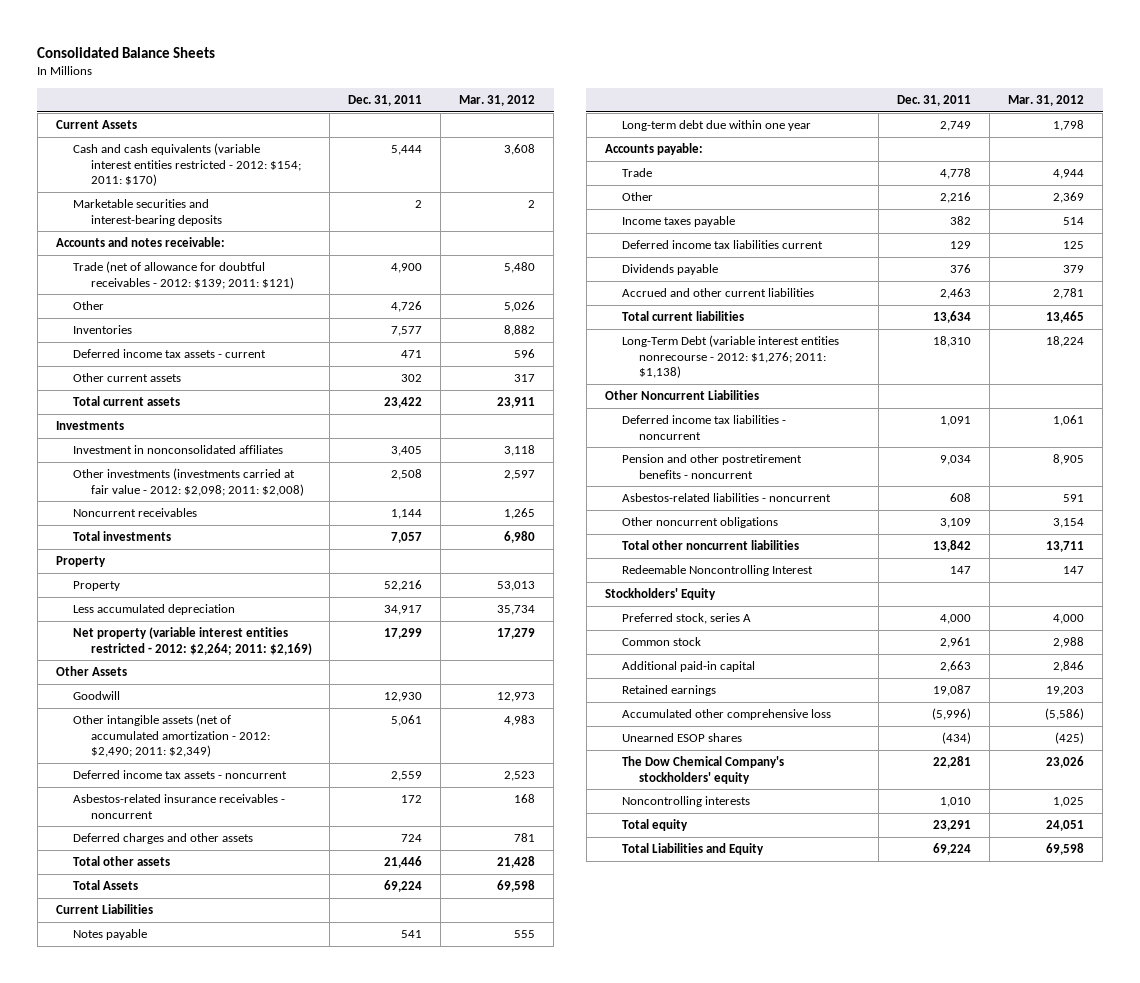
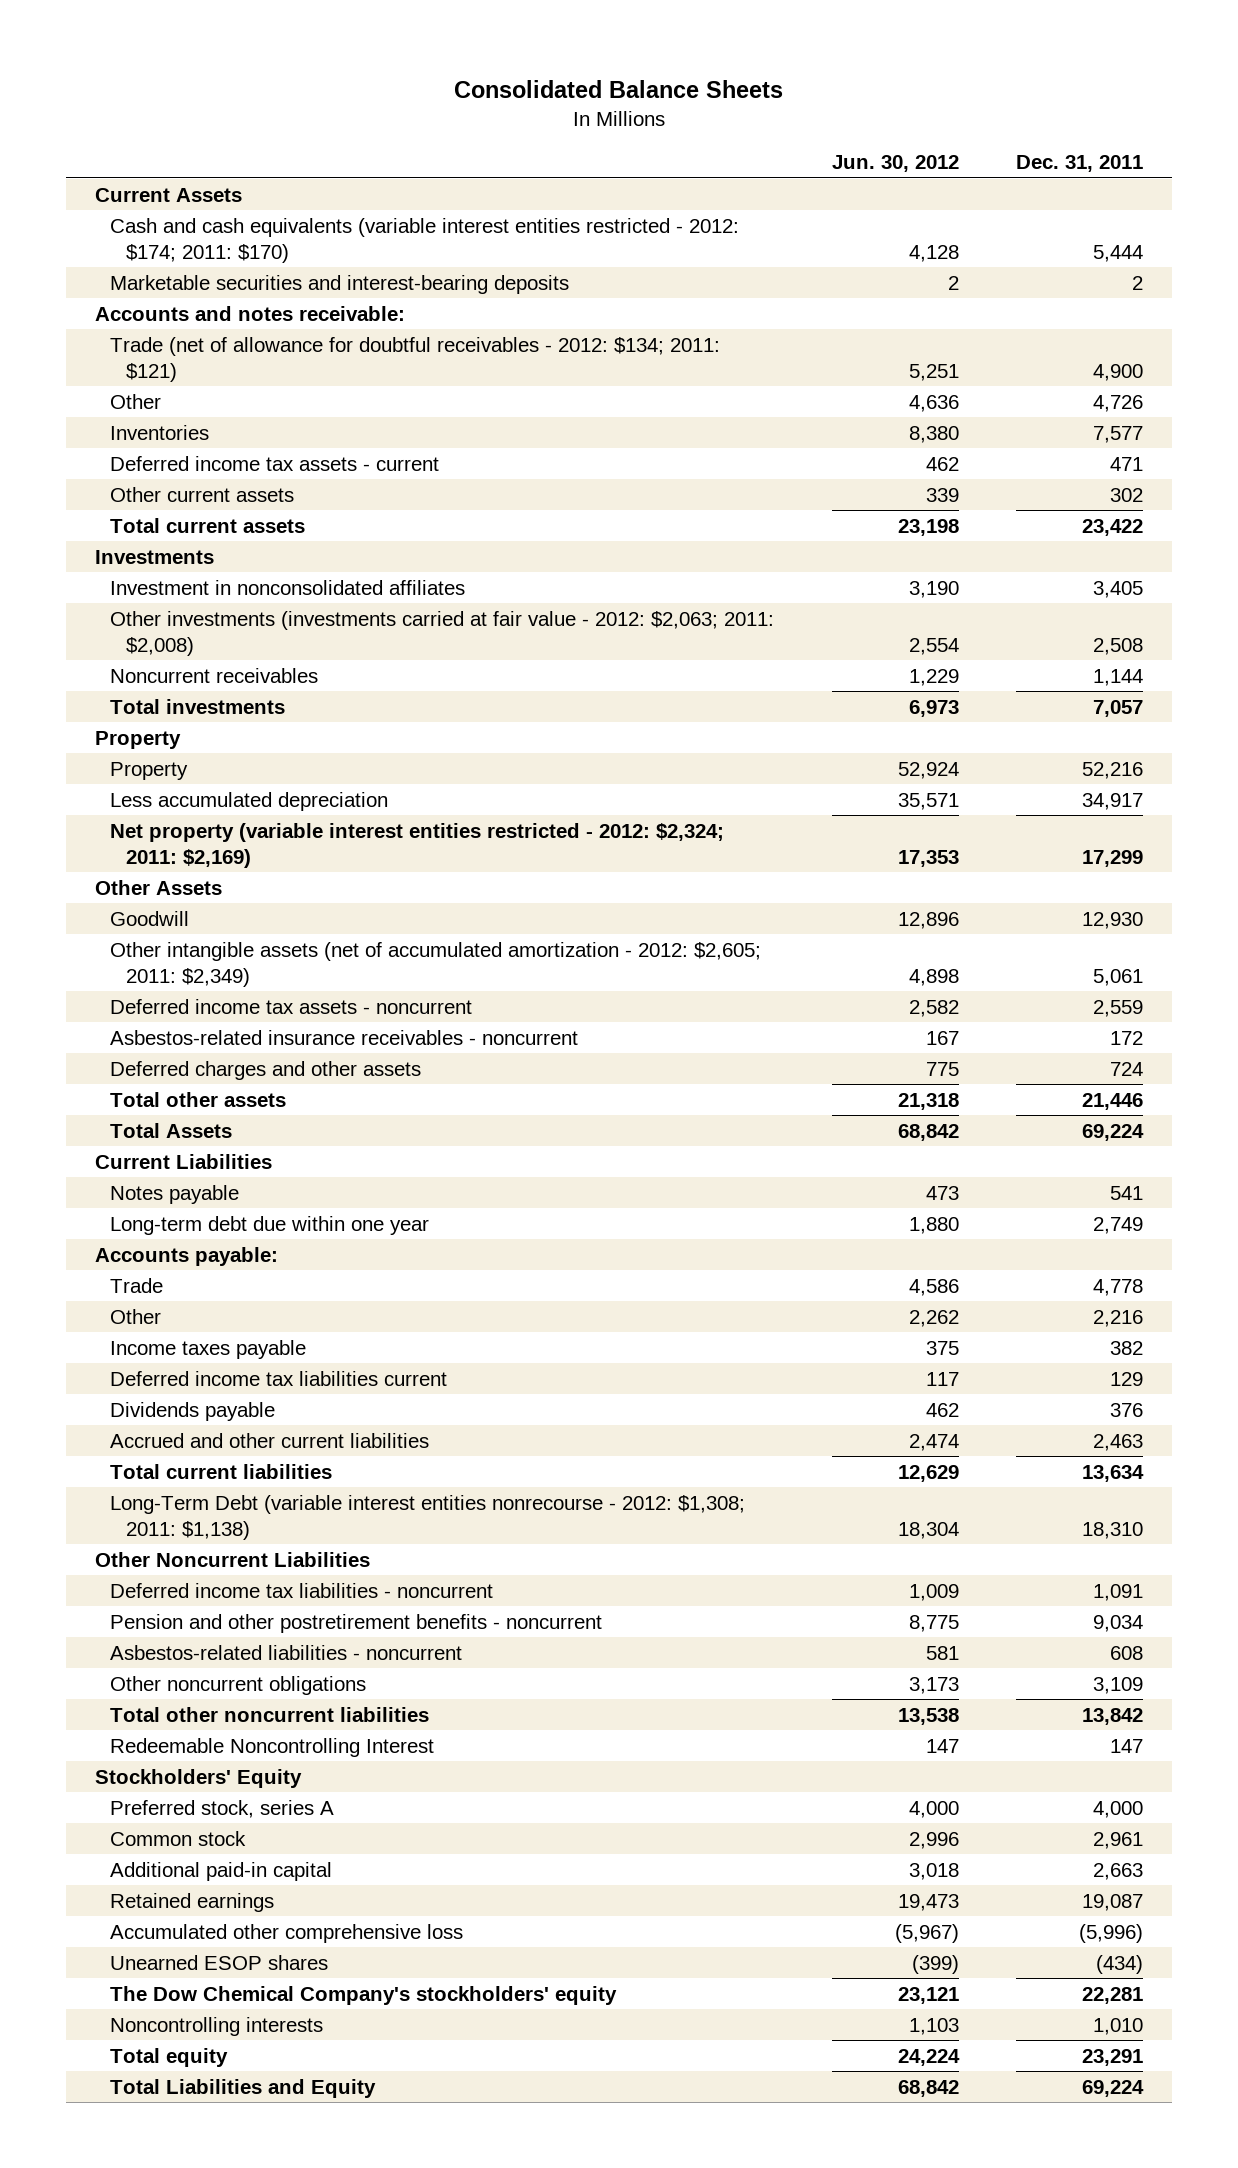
- | Dec. 31, 2011 | Mar. 31, 2012
+ | Jun. 30, 2012 | Dec. 31, 2011
- Cash and cash equivalents (variable interest entities restricted - 2012: $154; 2011: $170) | 5,444 | 3,608
+ Cash and cash equivalents (variable interest entities restricted - 2012: $174; 2011: $170) | 4,128 | 5,444
- Trade (net of allowance for doubtful receivables - 2012: $139; 2011: $121) | 4,900 | 5,480
+ Trade (net of allowance for doubtful receivables - 2012: $134; 2011: $121) | 5,251 | 4,900
- Other investments (investments carried at fair value - 2012: $2,098; 2011: $2,008) | 2,508 | 2,597
+ Other investments (investments carried at fair value - 2012: $2,063; 2011: $2,008) | 2,554 | 2,508
- Net property (variable interest entities restricted - 2012: $2,264; 2011: $2,169) | 17,299 | 17,279
+ Net property (variable interest entities restricted - 2012: $2,324; 2011: $2,169) | 17,353 | 17,299
- Other intangible assets (net of accumulated amortization - 2012: $2,490; 2011: $2,349) | 5,061 | 4,983
+ Other intangible assets (net of accumulated amortization - 2012: $2,605; 2011: $2,349) | 4,898 | 5,061
- Long-Term Debt (variable interest entities nonrecourse - 2012: $1,276; 2011: $1,138) | 18,310 | 18,224
+ Long-Term Debt (variable interest entities nonrecourse - 2012: $1,308; 2011: $1,138) | 18,304 | 18,310

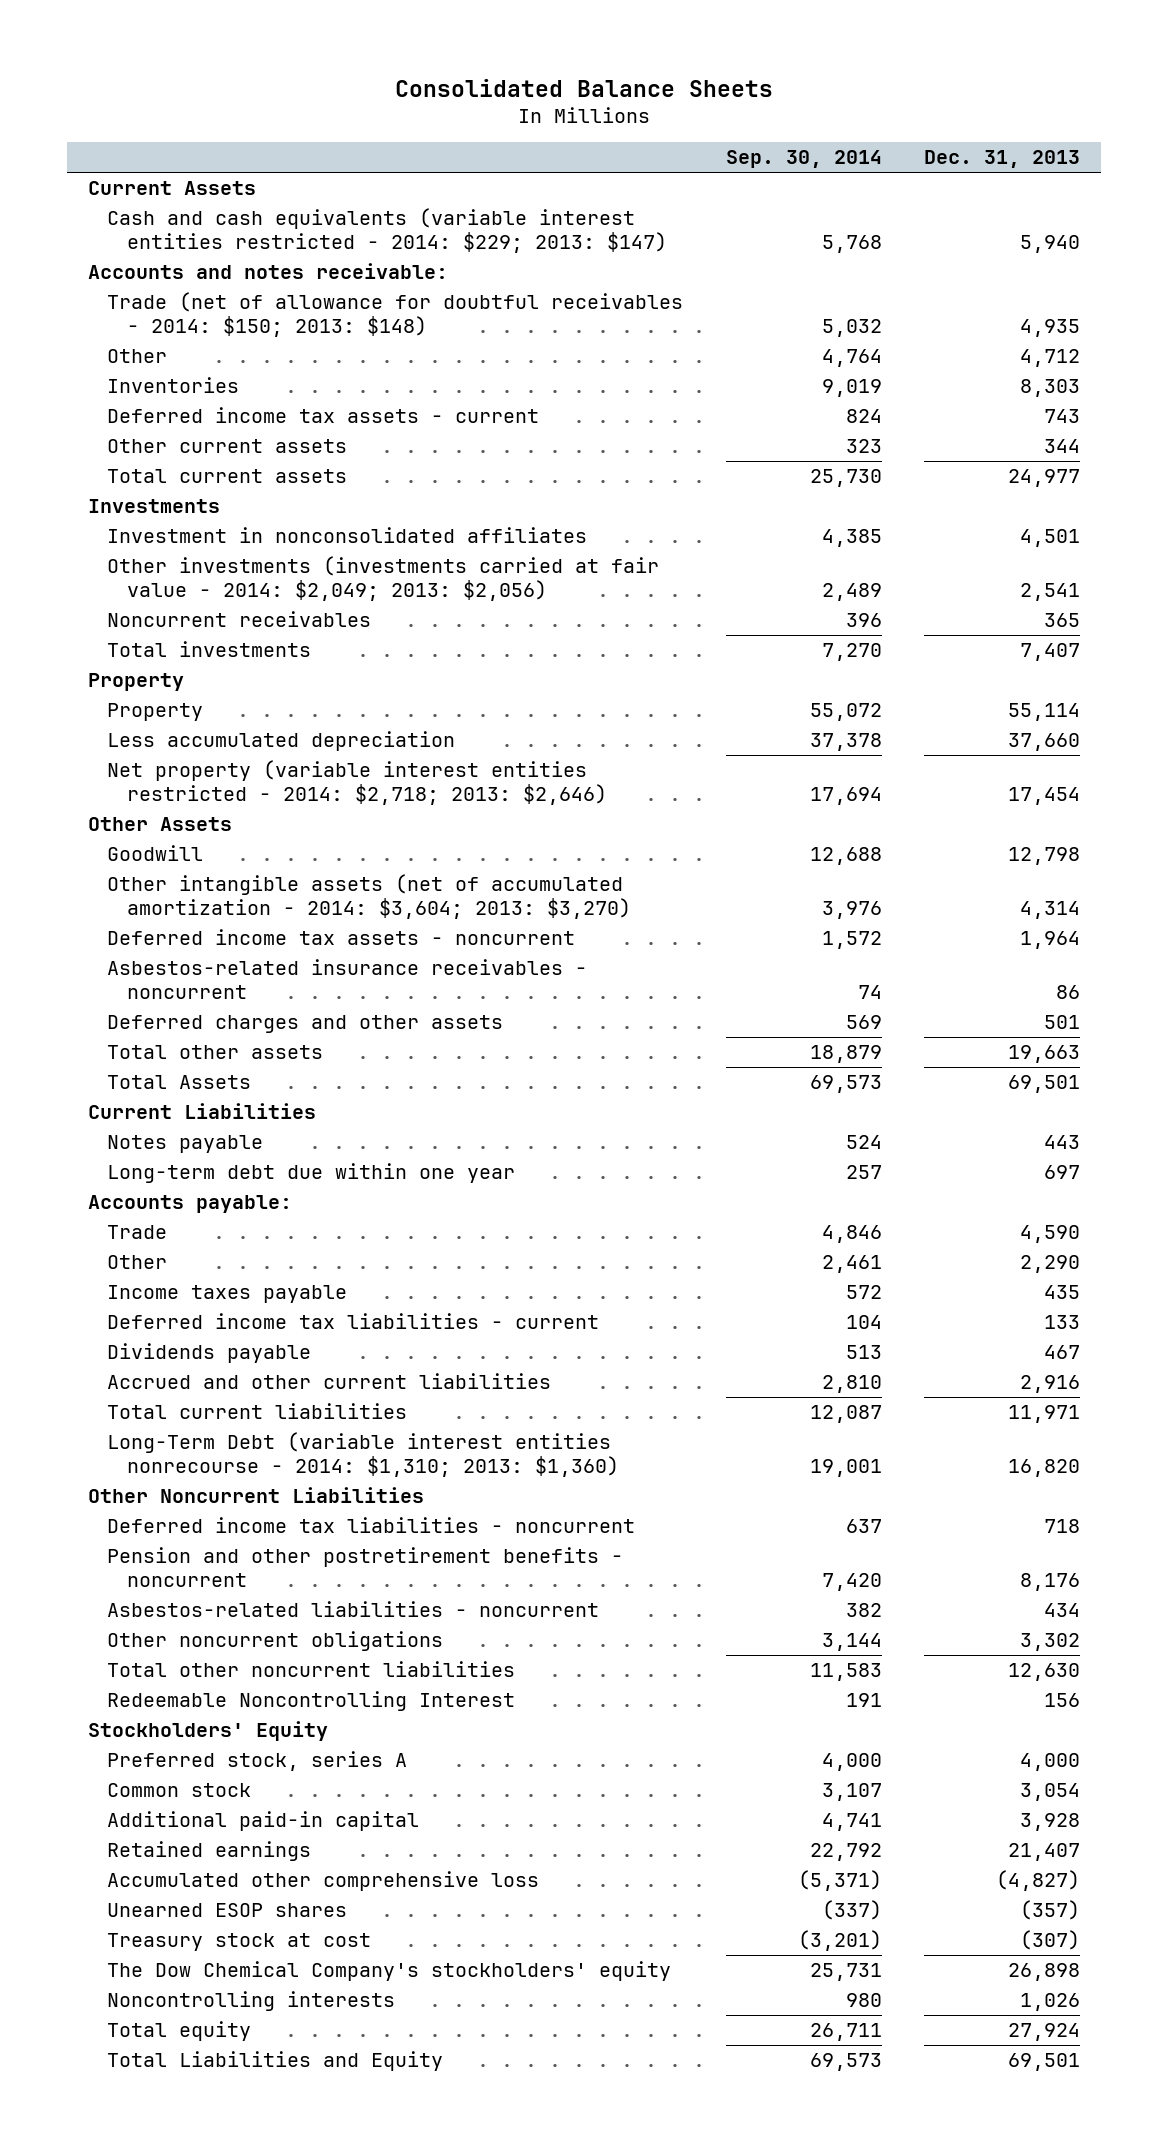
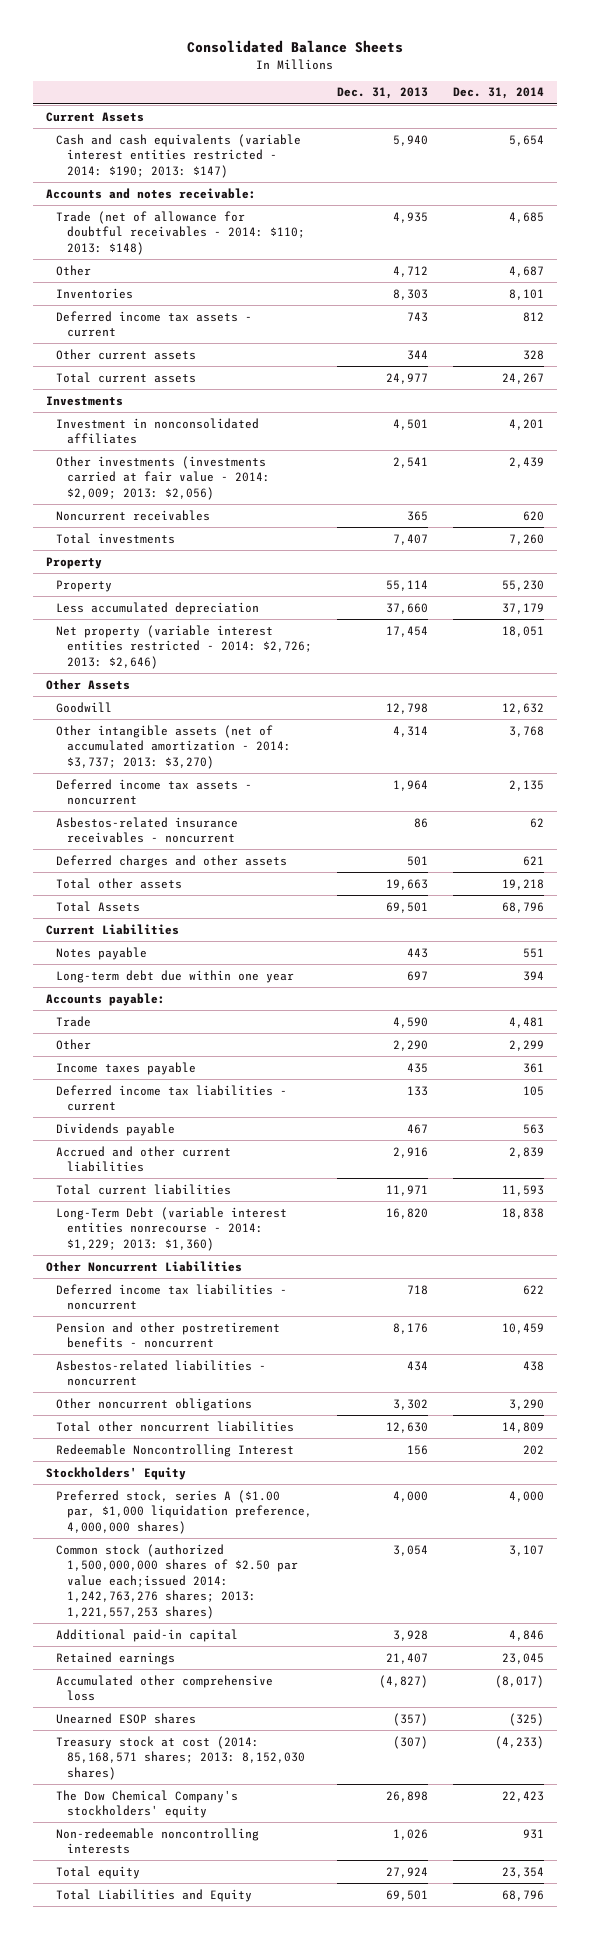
- | Sep. 30, 2014 | Dec. 31, 2013
+ | Dec. 31, 2013 | Dec. 31, 2014
- Cash and cash equivalents (variable interest entities restricted - 2014: $229; 2013: $147) | 5,768 | 5,940
+ Cash and cash equivalents (variable interest entities restricted - 2014: $190; 2013: $147) | 5,940 | 5,654
- Trade (net of allowance for doubtful receivables - 2014: $150; 2013: $148) | 5,032 | 4,935
+ Trade (net of allowance for doubtful receivables - 2014: $110; 2013: $148) | 4,935 | 4,685
- Other investments (investments carried at fair value - 2014: $2,049; 2013: $2,056) | 2,489 | 2,541
+ Other investments (investments carried at fair value - 2014: $2,009; 2013: $2,056) | 2,541 | 2,439
- Net property (variable interest entities restricted - 2014: $2,718; 2013: $2,646) | 17,694 | 17,454
+ Net property (variable interest entities restricted - 2014: $2,726; 2013: $2,646) | 17,454 | 18,051
- Other intangible assets (net of accumulated amortization - 2014: $3,604; 2013: $3,270) | 3,976 | 4,314
+ Other intangible assets (net of accumulated amortization - 2014: $3,737; 2013: $3,270) | 4,314 | 3,768
- Long-Term Debt (variable interest entities nonrecourse - 2014: $1,310; 2013: $1,360) | 19,001 | 16,820
+ Long-Term Debt (variable interest entities nonrecourse - 2014: $1,229; 2013: $1,360) | 16,820 | 18,838
- Preferred stock, series A | 4,000 | 4,000
- Common stock | 3,107 | 3,054
+ Preferred stock, series A ($1.00 par, $1,000 liquidation preference, 4,000,000 shares) | 4,000 | 4,000
+ Common stock (authorized 1,500,000,000 shares of $2.50 par value each;issued 2014: 1,242,763,276 shares; 2013: 1,221,557,253 shares) | 3,054 | 3,107
- Treasury stock at cost | (3,201) | (307)
+ Treasury stock at cost (2014: 85,168,571 shares; 2013: 8,152,030 shares) | (307) | (4,233)
- Noncontrolling interests | 980 | 1,026
+ Non-redeemable noncontrolling interests | 1,026 | 931

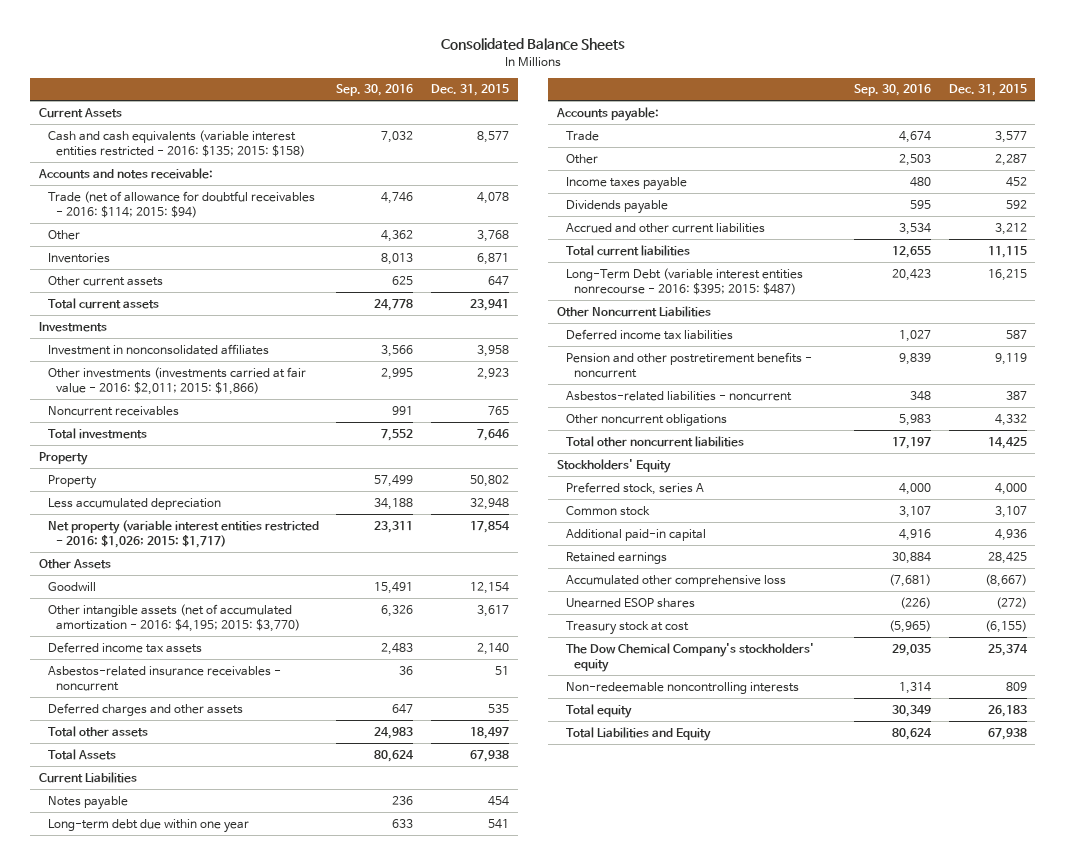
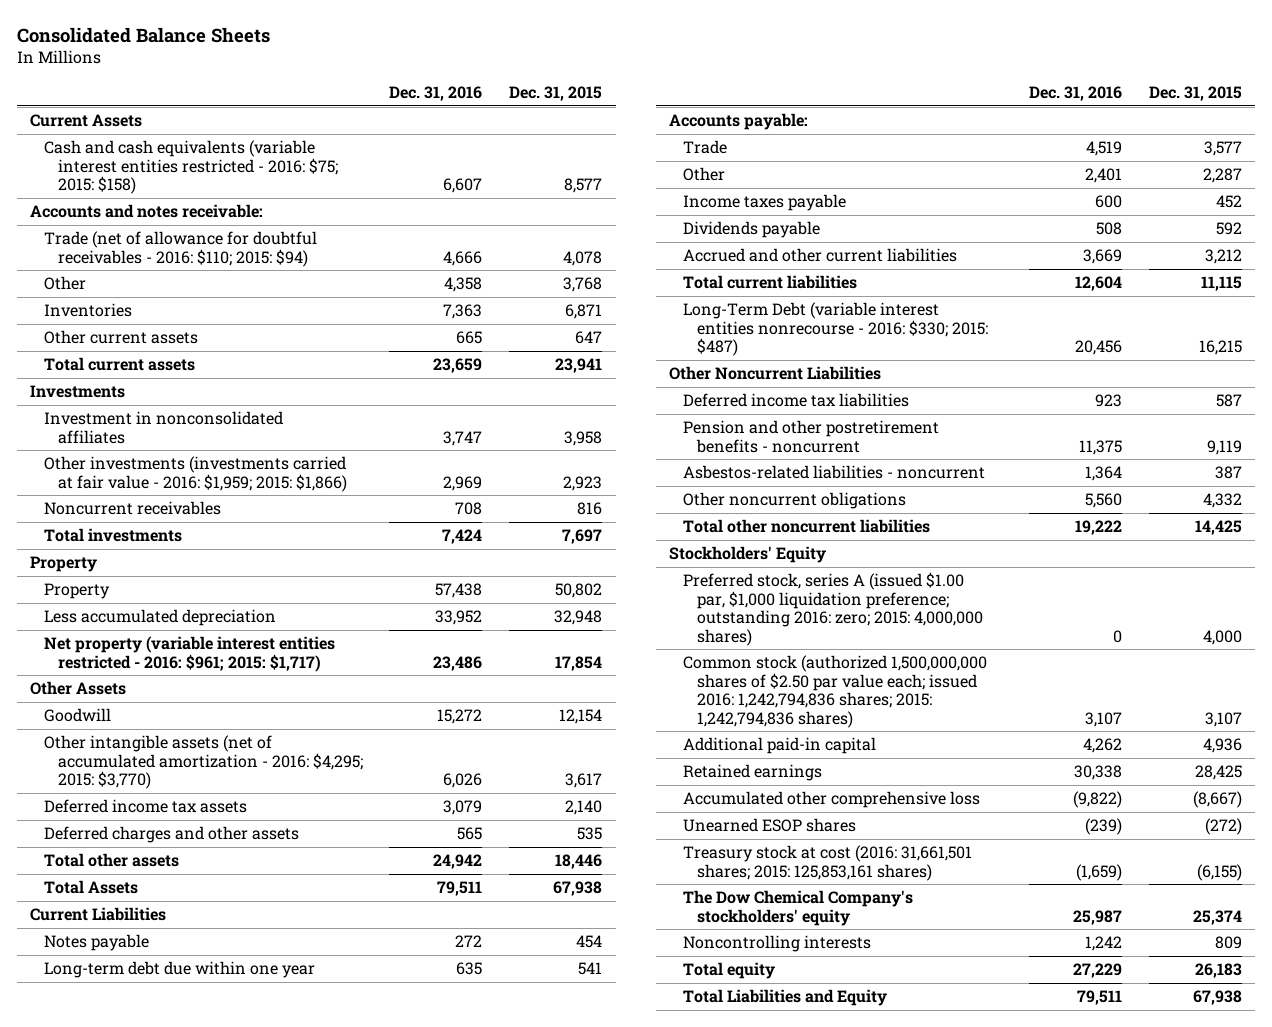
- | Sep. 30, 2016 | Dec. 31, 2015
+ | Dec. 31, 2016 | Dec. 31, 2015
- Cash and cash equivalents (variable interest entities restricted - 2016: $135; 2015: $158) | 7,032 | 8,577
+ Cash and cash equivalents (variable interest entities restricted - 2016: $75; 2015: $158) | 6,607 | 8,577
- Trade (net of allowance for doubtful receivables - 2016: $114; 2015: $94) | 4,746 | 4,078
+ Trade (net of allowance for doubtful receivables - 2016: $110; 2015: $94) | 4,666 | 4,078
- Other investments (investments carried at fair value - 2016: $2,011; 2015: $1,866) | 2,995 | 2,923
- Noncurrent receivables | 991 | 765
- Total investments | 7,552 | 7,646
+ Other investments (investments carried at fair value - 2016: $1,959; 2015: $1,866) | 2,969 | 2,923
+ Noncurrent receivables | 708 | 816
+ Total investments | 7,424 | 7,697
- Net property (variable interest entities restricted - 2016: $1,026; 2015: $1,717) | 23,311 | 17,854
+ Net property (variable interest entities restricted - 2016: $961; 2015: $1,717) | 23,486 | 17,854
- Other intangible assets (net of accumulated amortization - 2016: $4,195; 2015: $3,770) | 6,326 | 3,617
+ Other intangible assets (net of accumulated amortization - 2016: $4,295; 2015: $3,770) | 6,026 | 3,617
- Asbestos-related insurance receivables - noncurrent | 36 | 51
- Total other assets | 24,983 | 18,497
+ Total other assets | 24,942 | 18,446
- Long-Term Debt (variable interest entities nonrecourse - 2016: $395; 2015: $487) | 20,423 | 16,215
+ Long-Term Debt (variable interest entities nonrecourse - 2016: $330; 2015: $487) | 20,456 | 16,215
- Preferred stock, series A | 4,000 | 4,000
- Common stock | 3,107 | 3,107
+ Preferred stock, series A (issued $1.00 par, $1,000 liquidation preference; outstanding 2016: zero; 2015: 4,000,000 shares) | 0 | 4,000
+ Common stock (authorized 1,500,000,000 shares of $2.50 par value each; issued 2016: 1,242,794,836 shares; 2015: 1,242,794,836 shares) | 3,107 | 3,107
- Treasury stock at cost | (5,965) | (6,155)
+ Treasury stock at cost (2016: 31,661,501 shares; 2015: 125,853,161 shares) | (1,659) | (6,155)
- Non-redeemable noncontrolling interests | 1,314 | 809
+ Noncontrolling interests | 1,242 | 809

